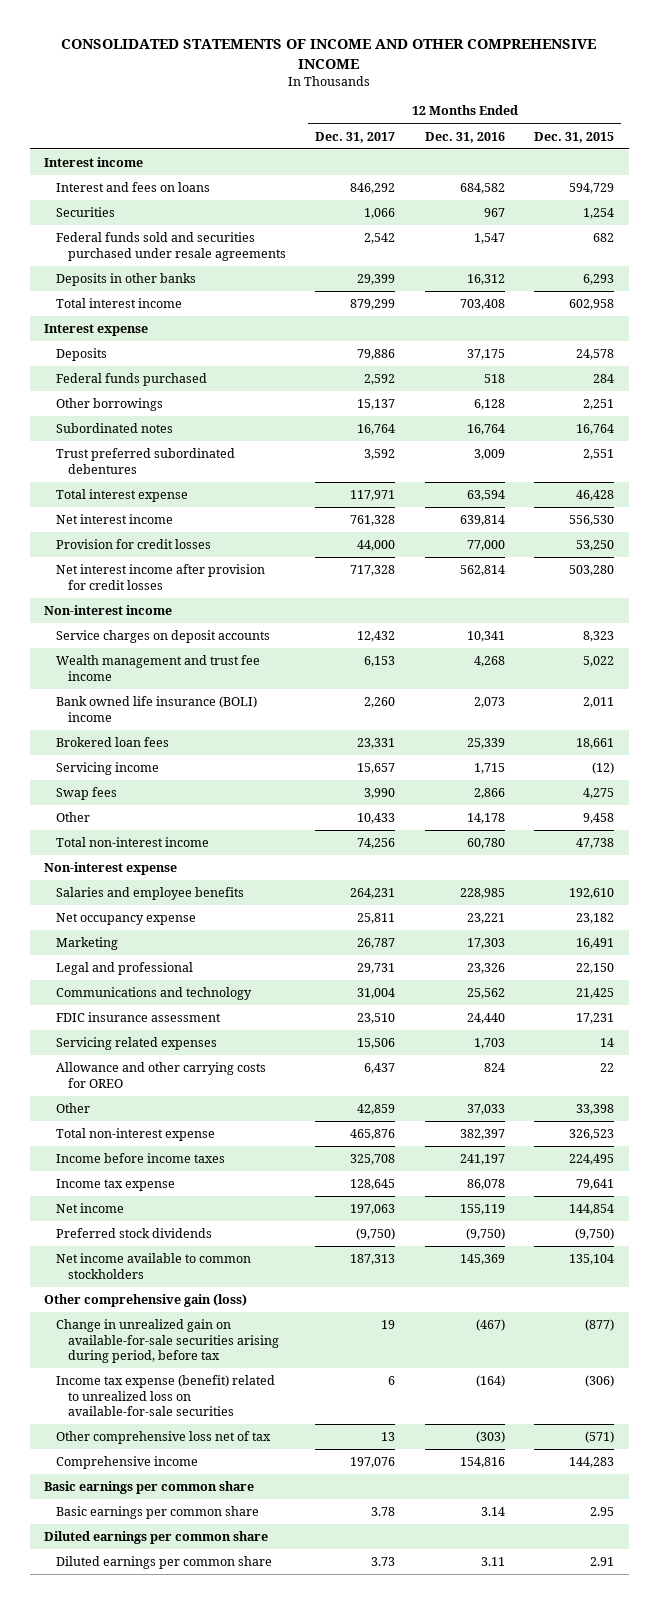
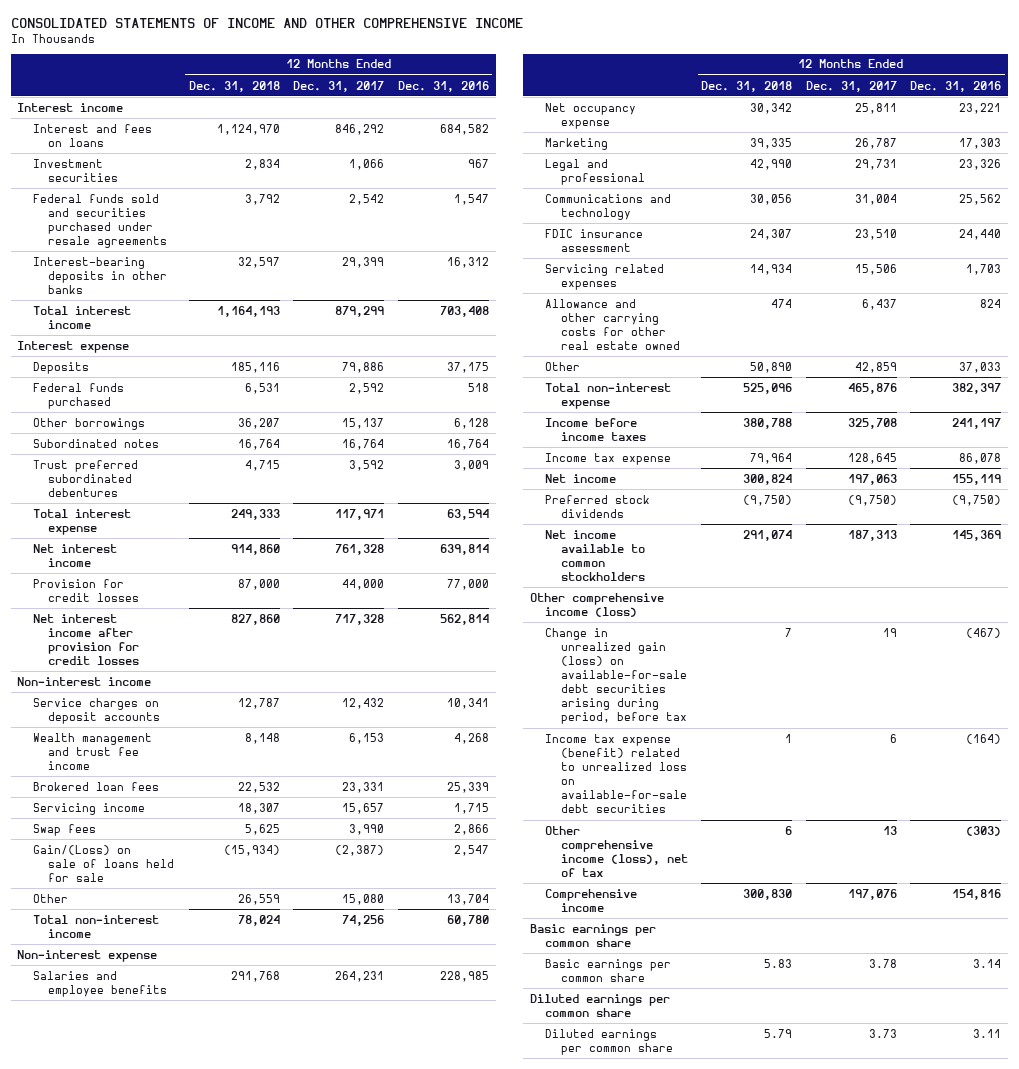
- | 12 Months Ended Dec. 31, 2017 | 12 Months Ended Dec. 31, 2016 | 12 Months Ended Dec. 31, 2015
+ | 12 Months Ended Dec. 31, 2018 | 12 Months Ended Dec. 31, 2017 | 12 Months Ended Dec. 31, 2016
- Securities | 1,066 | 967 | 1,254
+ Investment securities | 2,834 | 1,066 | 967
- Deposits in other banks | 29,399 | 16,312 | 6,293
+ Interest-bearing deposits in other banks | 32,597 | 29,399 | 16,312
- Bank owned life insurance (BOLI) income | 2,260 | 2,073 | 2,011
- Other | 10,433 | 14,178 | 9,458
+ Gain/(Loss) on sale of loans held for sale | (15,934) | (2,387) | 2,547
+ Other | 26,559 | 15,080 | 13,704
- Allowance and other carrying costs for OREO | 6,437 | 824 | 22
+ Allowance and other carrying costs for other real estate owned | 474 | 6,437 | 824
- Other comprehensive gain (loss)
- Change in unrealized gain on available-for-sale securities arising during period, before tax | 19 | (467) | (877)
- Income tax expense (benefit) related to unrealized loss on available-for-sale securities | 6 | (164) | (306)
- Other comprehensive loss net of tax | 13 | (303) | (571)
+ Other comprehensive income (loss)
+ Change in unrealized gain (loss) on available-for-sale debt securities arising during period, before tax | 7 | 19 | (467)
+ Income tax expense (benefit) related to unrealized loss on available-for-sale debt securities | 1 | 6 | (164)
+ Other comprehensive income (loss), net of tax | 6 | 13 | (303)

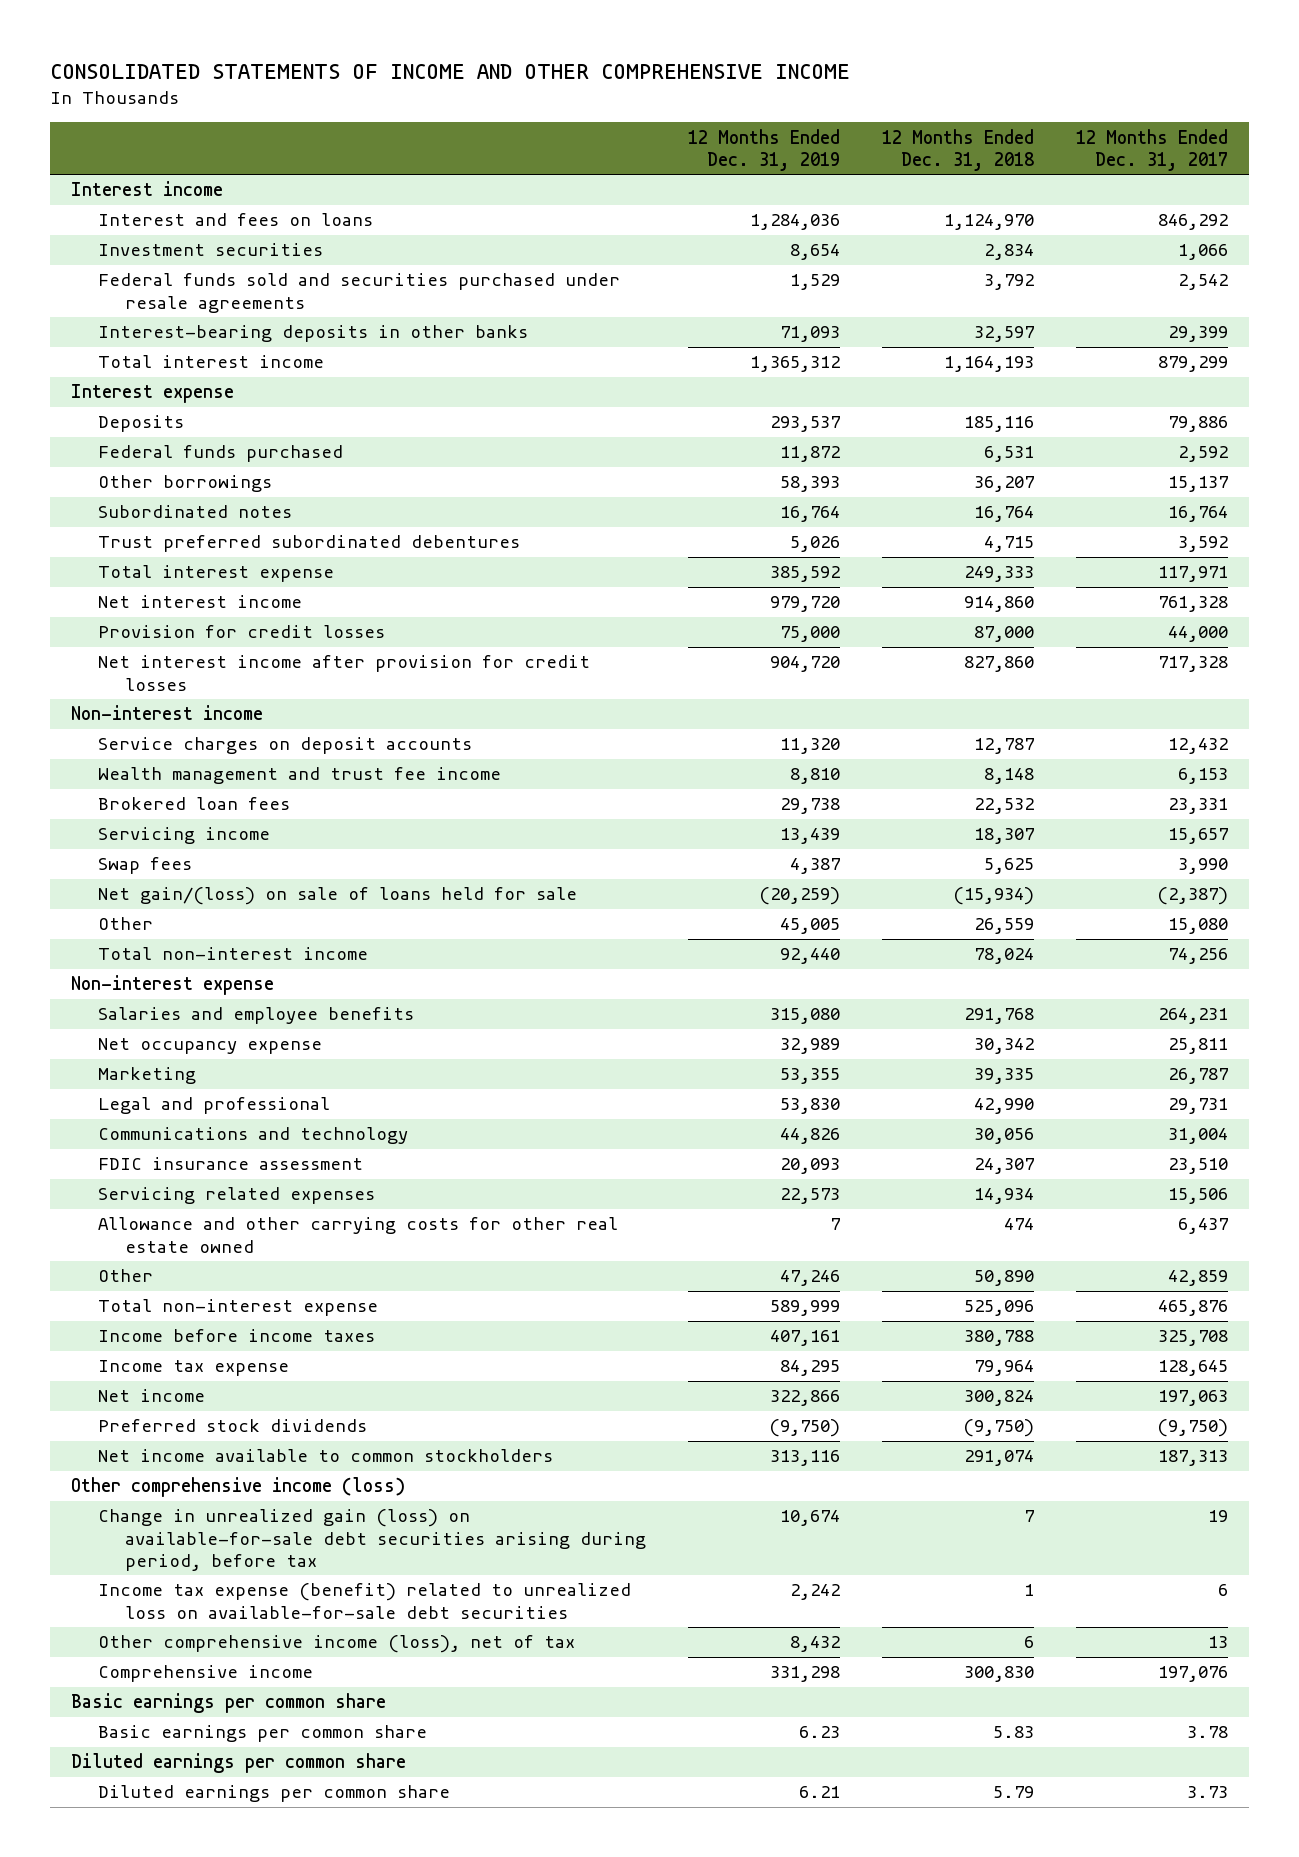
- | 12 Months Ended Dec. 31, 2018 | 12 Months Ended Dec. 31, 2017 | 12 Months Ended Dec. 31, 2016
+ | 12 Months Ended Dec. 31, 2019 | 12 Months Ended Dec. 31, 2018 | 12 Months Ended Dec. 31, 2017
- Gain/(Loss) on sale of loans held for sale | (15,934) | (2,387) | 2,547
+ Net gain/(loss) on sale of loans held for sale | (20,259) | (15,934) | (2,387)

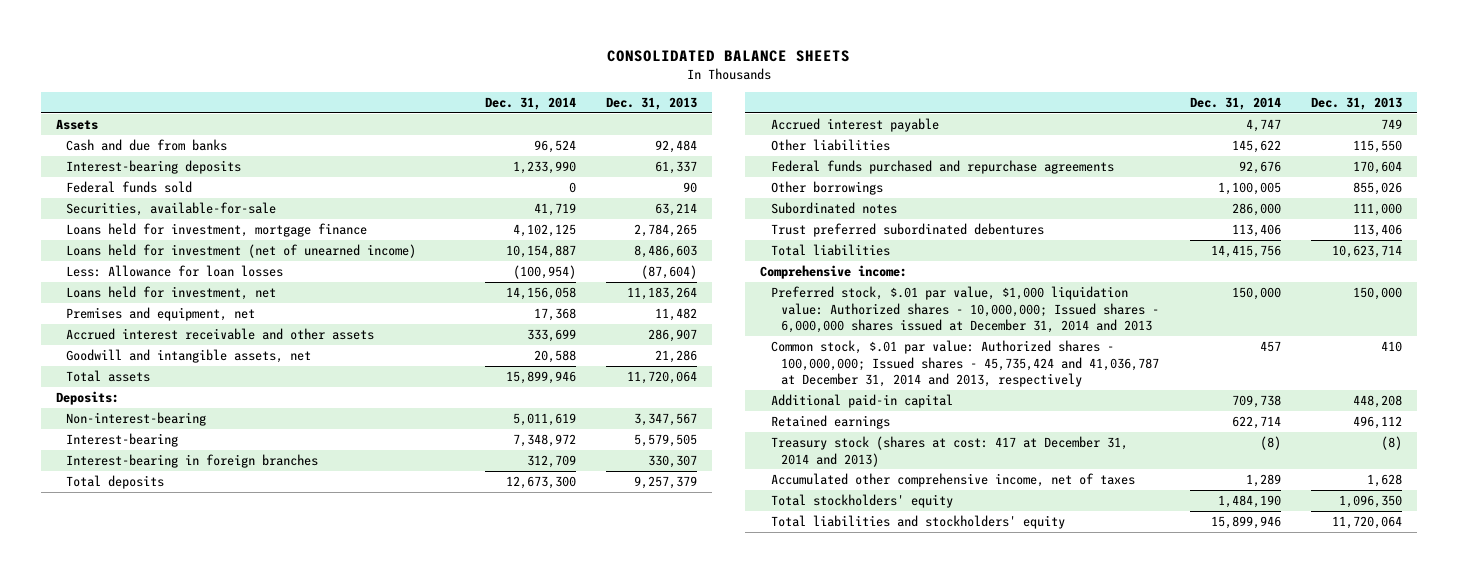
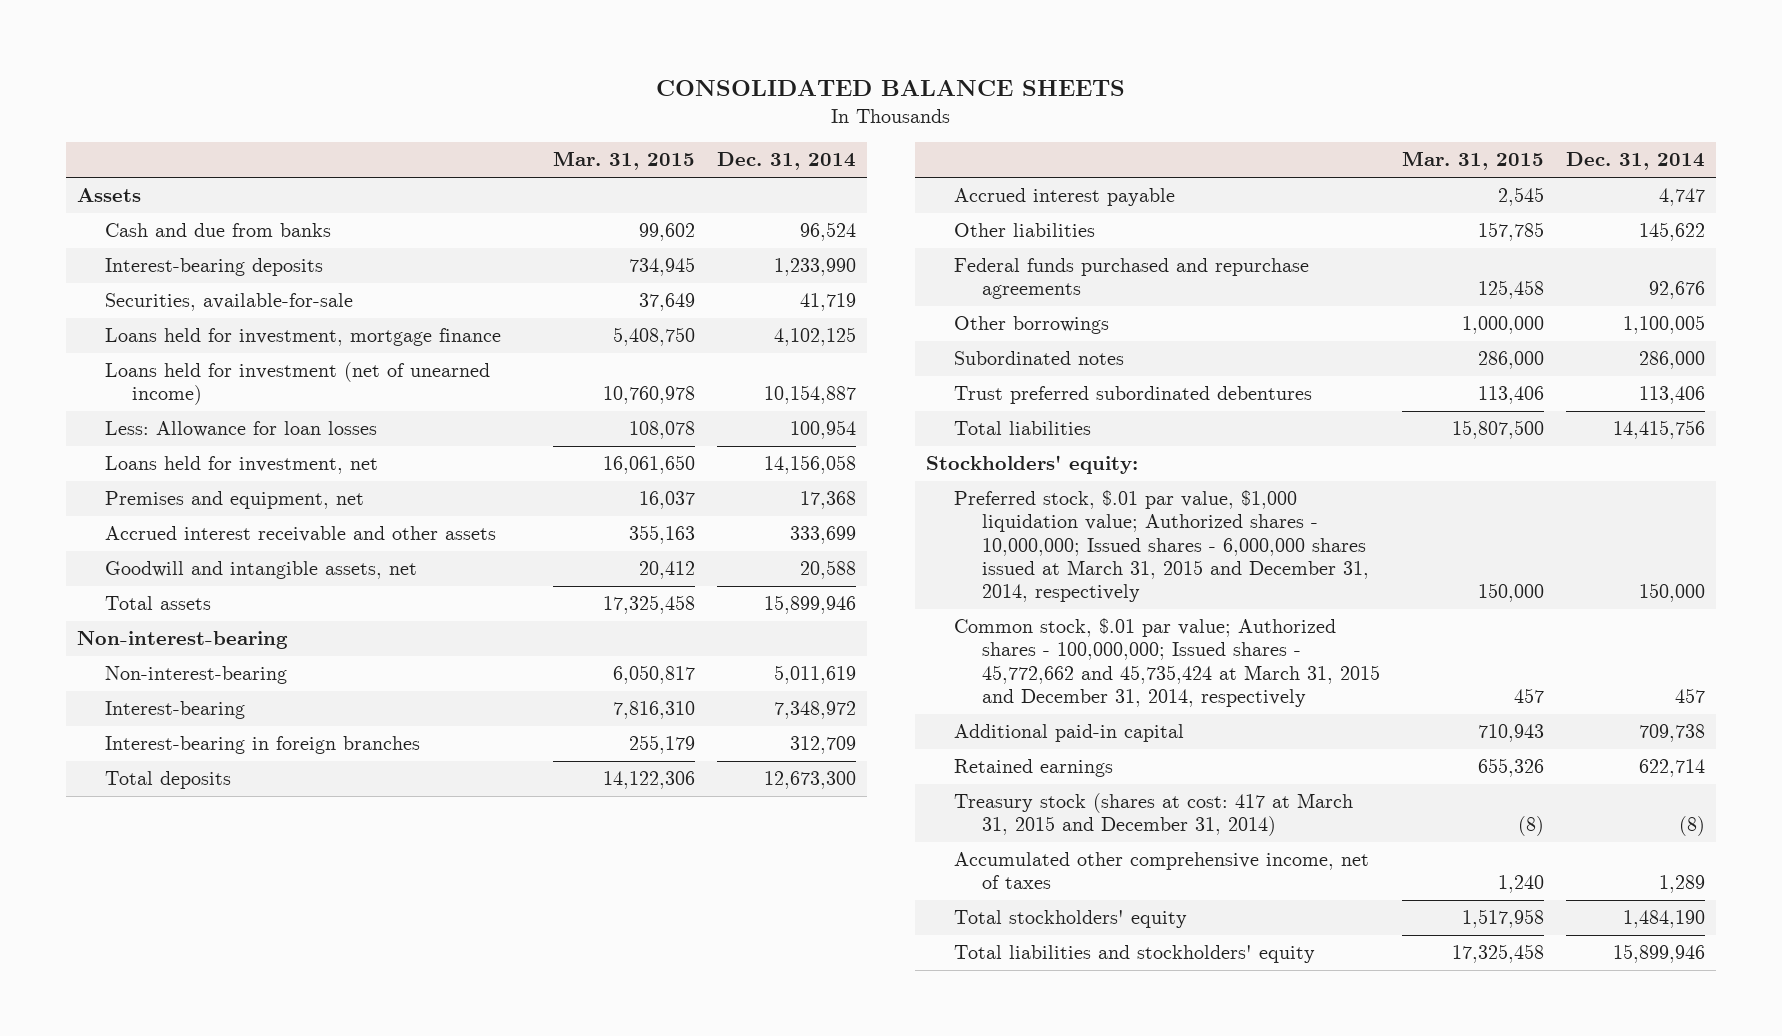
- | Dec. 31, 2014 | Dec. 31, 2013
+ | Mar. 31, 2015 | Dec. 31, 2014
- Federal funds sold | 0 | 90
- Less: Allowance for loan losses | (100,954) | (87,604)
+ Less: Allowance for loan losses | 108,078 | 100,954
- Deposits:
+ Non-interest-bearing
- Comprehensive income:
- Preferred stock, $.01 par value, $1,000 liquidation value: Authorized shares - 10,000,000; Issued shares - 6,000,000 shares issued at December 31, 2014 and 2013 | 150,000 | 150,000
- Common stock, $.01 par value: Authorized shares - 100,000,000; Issued shares - 45,735,424 and 41,036,787 at December 31, 2014 and 2013, respectively | 457 | 410
+ Stockholders' equity:
+ Preferred stock, $.01 par value, $1,000 liquidation value; Authorized shares - 10,000,000; Issued shares - 6,000,000 shares issued at March 31, 2015 and December 31, 2014, respectively | 150,000 | 150,000
+ Common stock, $.01 par value; Authorized shares - 100,000,000; Issued shares - 45,772,662 and 45,735,424 at March 31, 2015 and December 31, 2014, respectively | 457 | 457
- Treasury stock (shares at cost: 417 at December 31, 2014 and 2013) | (8) | (8)
+ Treasury stock (shares at cost: 417 at March 31, 2015 and December 31, 2014) | (8) | (8)

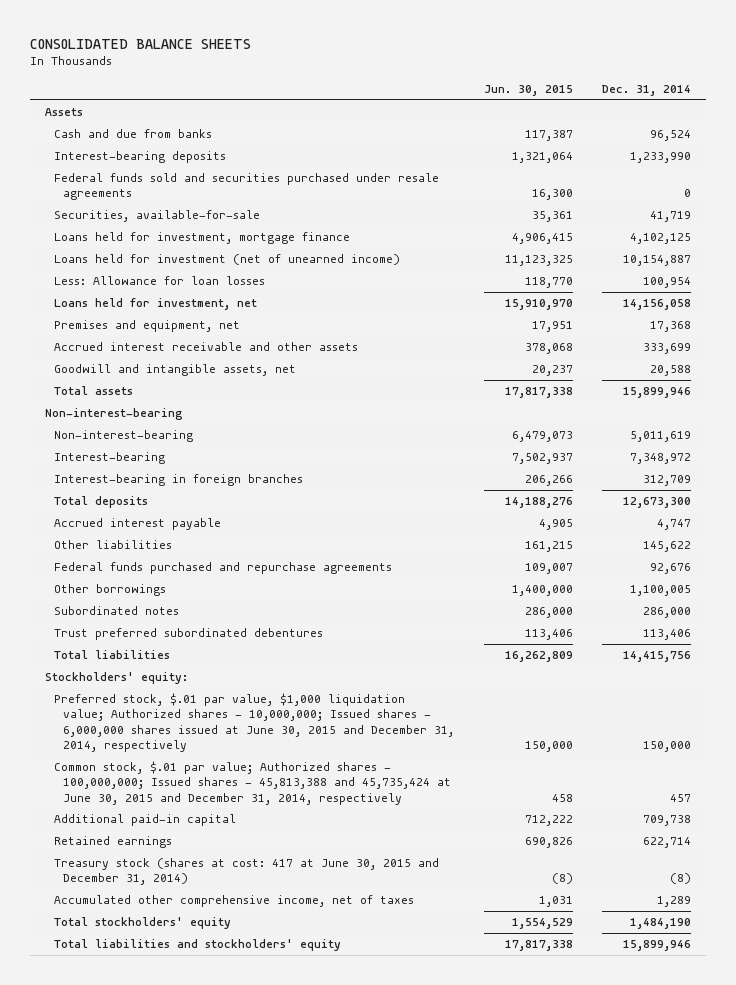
- | Mar. 31, 2015 | Dec. 31, 2014
+ | Jun. 30, 2015 | Dec. 31, 2014
+ Federal funds sold and securities purchased under resale agreements | 16,300 | 0
- Preferred stock, $.01 par value, $1,000 liquidation value; Authorized shares - 10,000,000; Issued shares - 6,000,000 shares issued at March 31, 2015 and December 31, 2014, respectively | 150,000 | 150,000
- Common stock, $.01 par value; Authorized shares - 100,000,000; Issued shares - 45,772,662 and 45,735,424 at March 31, 2015 and December 31, 2014, respectively | 457 | 457
+ Preferred stock, $.01 par value, $1,000 liquidation value; Authorized shares - 10,000,000; Issued shares - 6,000,000 shares issued at June 30, 2015 and December 31, 2014, respectively | 150,000 | 150,000
+ Common stock, $.01 par value; Authorized shares - 100,000,000; Issued shares - 45,813,388 and 45,735,424 at June 30, 2015 and December 31, 2014, respectively | 458 | 457
- Treasury stock (shares at cost: 417 at March 31, 2015 and December 31, 2014) | (8) | (8)
+ Treasury stock (shares at cost: 417 at June 30, 2015 and December 31, 2014) | (8) | (8)

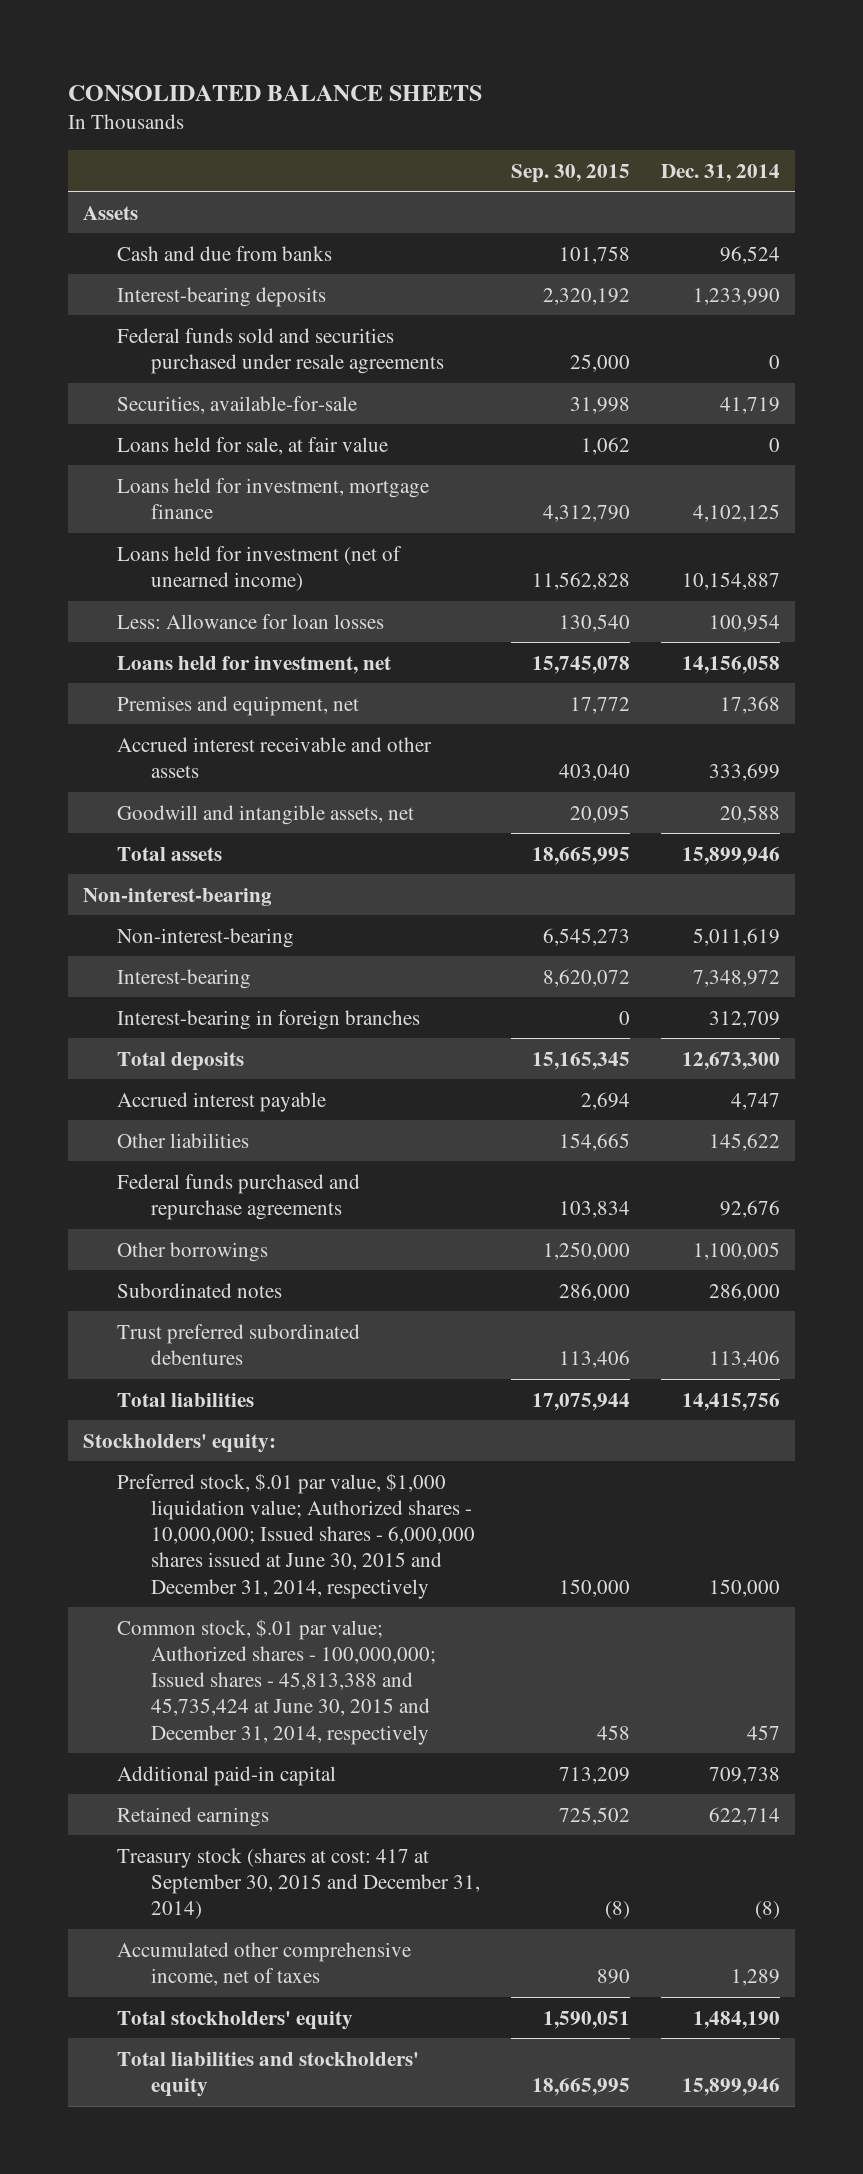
- | Jun. 30, 2015 | Dec. 31, 2014
+ | Sep. 30, 2015 | Dec. 31, 2014
+ Loans held for sale, at fair value | 1,062 | 0
- Treasury stock (shares at cost: 417 at June 30, 2015 and December 31, 2014) | (8) | (8)
+ Treasury stock (shares at cost: 417 at September 30, 2015 and December 31, 2014) | (8) | (8)

